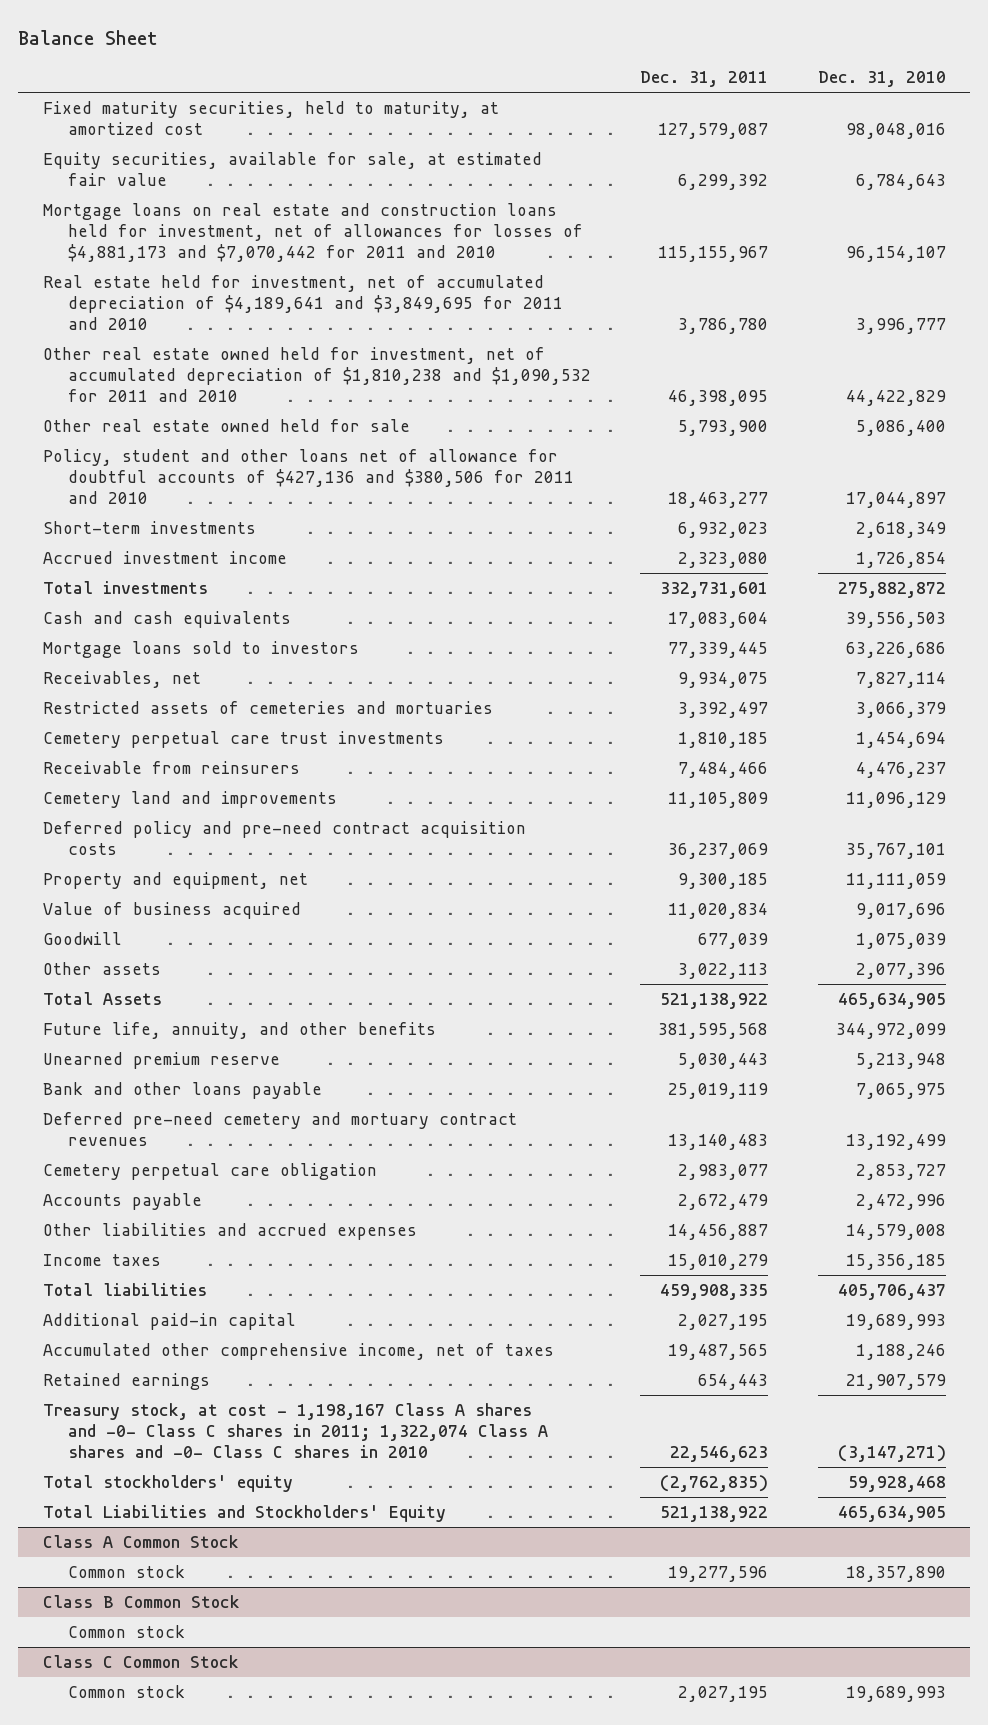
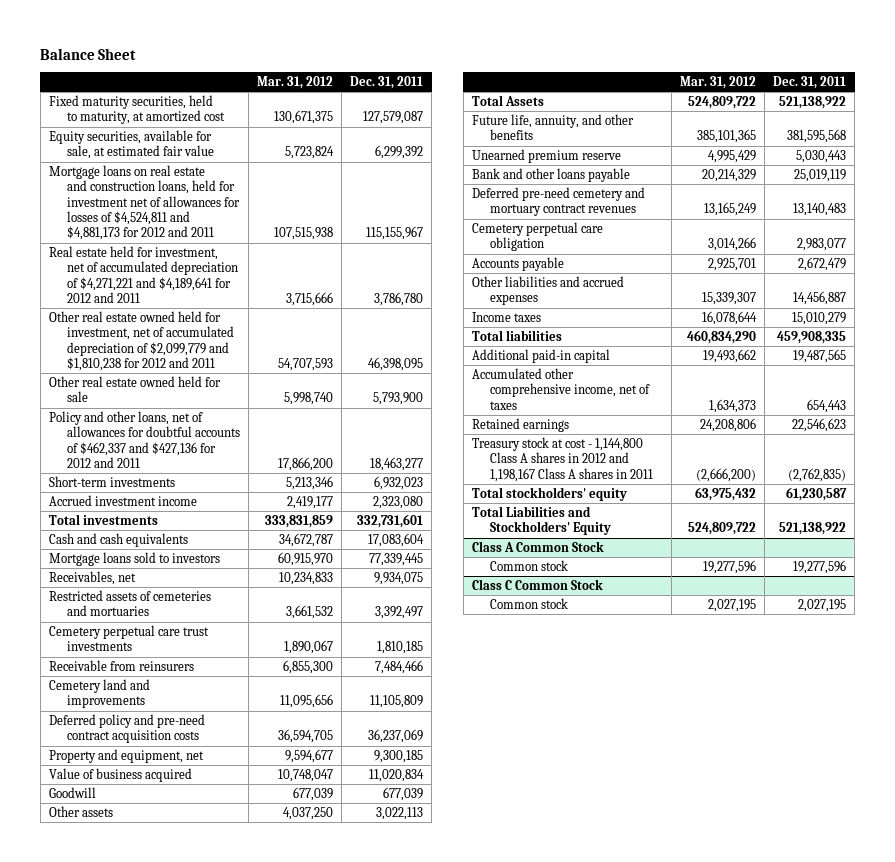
- | Dec. 31, 2011 | Dec. 31, 2010
+ | Mar. 31, 2012 | Dec. 31, 2011
- Mortgage loans on real estate and construction loans held for investment, net of allowances for losses of $4,881,173 and $7,070,442 for 2011 and 2010 | 115,155,967 | 96,154,107
- Real estate held for investment, net of accumulated depreciation of $4,189,641 and $3,849,695 for 2011 and 2010 | 3,786,780 | 3,996,777
- Other real estate owned held for investment, net of accumulated depreciation of $1,810,238 and $1,090,532 for 2011 and 2010 | 46,398,095 | 44,422,829
+ Mortgage loans on real estate and construction loans, held for investment net of allowances for losses of $4,524,811 and $4,881,173 for 2012 and 2011 | 107,515,938 | 115,155,967
+ Real estate held for investment, net of accumulated depreciation of $4,271,221 and $4,189,641 for 2012 and 2011 | 3,715,666 | 3,786,780
+ Other real estate owned held for investment, net of accumulated depreciation of $2,099,779 and $1,810,238 for 2012 and 2011 | 54,707,593 | 46,398,095
- Policy, student and other loans net of allowance for doubtful accounts of $427,136 and $380,506 for 2011 and 2010 | 18,463,277 | 17,044,897
+ Policy and other loans, net of allowances for doubtful accounts of $462,337 and $427,136 for 2012 and 2011 | 17,866,200 | 18,463,277
- Additional paid-in capital | 2,027,195 | 19,689,993
- Accumulated other comprehensive income, net of taxes | 19,487,565 | 1,188,246
- Retained earnings | 654,443 | 21,907,579
- Treasury stock, at cost - 1,198,167 Class A shares and -0- Class C shares in 2011; 1,322,074 Class A shares and -0- Class C shares in 2010 | 22,546,623 | (3,147,271)
- Total stockholders' equity | (2,762,835) | 59,928,468
+ Additional paid-in capital | 19,493,662 | 19,487,565
+ Accumulated other comprehensive income, net of taxes | 1,634,373 | 654,443
+ Retained earnings | 24,208,806 | 22,546,623
+ Treasury stock at cost - 1,144,800 Class A shares in 2012 and 1,198,167 Class A shares in 2011 | (2,666,200) | (2,762,835)
+ Total stockholders' equity | 63,975,432 | 61,230,587
- Class B Common Stock
- Common stock

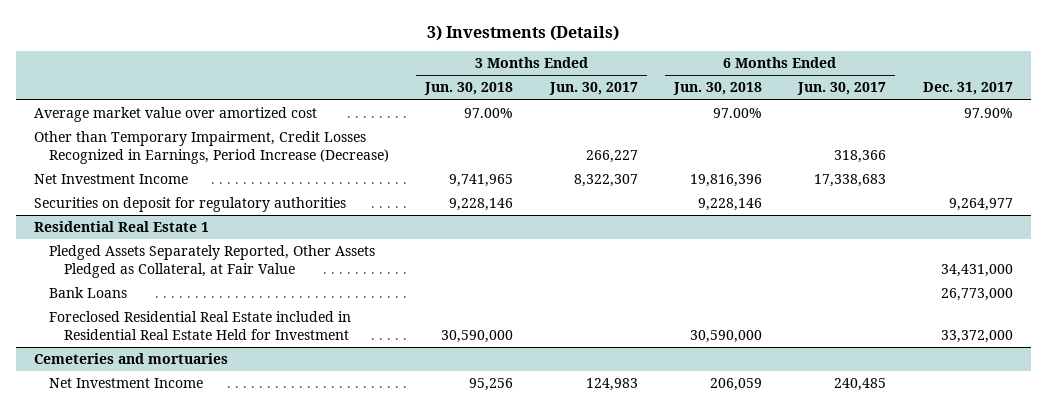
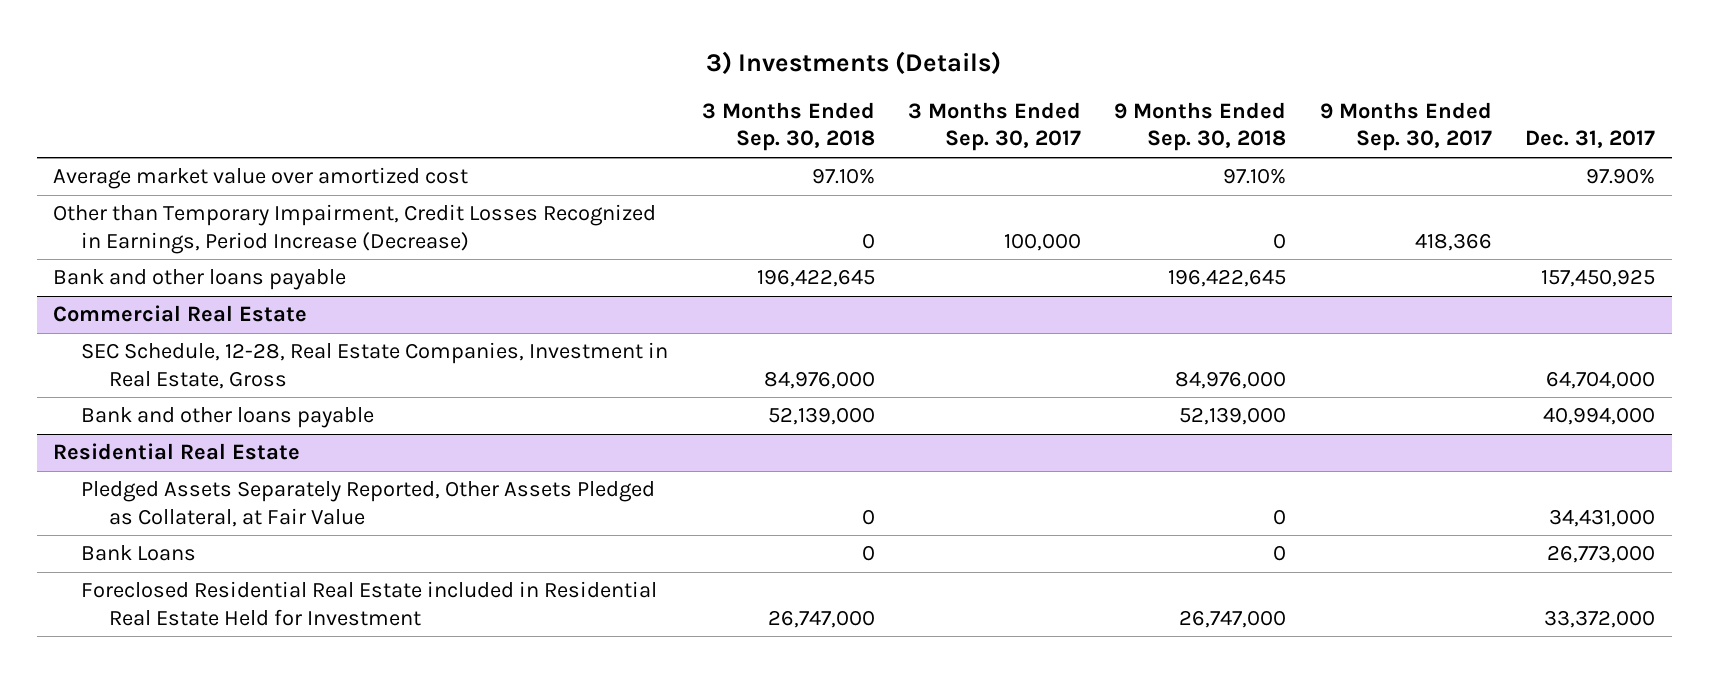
- | 3 Months Ended Jun. 30, 2018 | 3 Months Ended Jun. 30, 2017 | 6 Months Ended Jun. 30, 2018 | 6 Months Ended Jun. 30, 2017 | Dec. 31, 2017
+ | 3 Months Ended Sep. 30, 2018 | 3 Months Ended Sep. 30, 2017 | 9 Months Ended Sep. 30, 2018 | 9 Months Ended Sep. 30, 2017 | Dec. 31, 2017
- Net Investment Income | 9,741,965 | 8,322,307 | 19,816,396 | 17,338,683 |
- Securities on deposit for regulatory authorities | 9,228,146 | | 9,228,146 | | 9,264,977
- Residential Real Estate 1
+ Bank and other loans payable | 196,422,645 | | 196,422,645 | | 157,450,925
+ Commercial Real Estate
+ SEC Schedule, 12-28, Real Estate Companies, Investment in Real Estate, Gross | 84,976,000 | | 84,976,000 | | 64,704,000
+ Bank and other loans payable | 52,139,000 | | 52,139,000 | | 40,994,000
+ Residential Real Estate
- Cemeteries and mortuaries
- Net Investment Income | 95,256 | 124,983 | 206,059 | 240,485 |

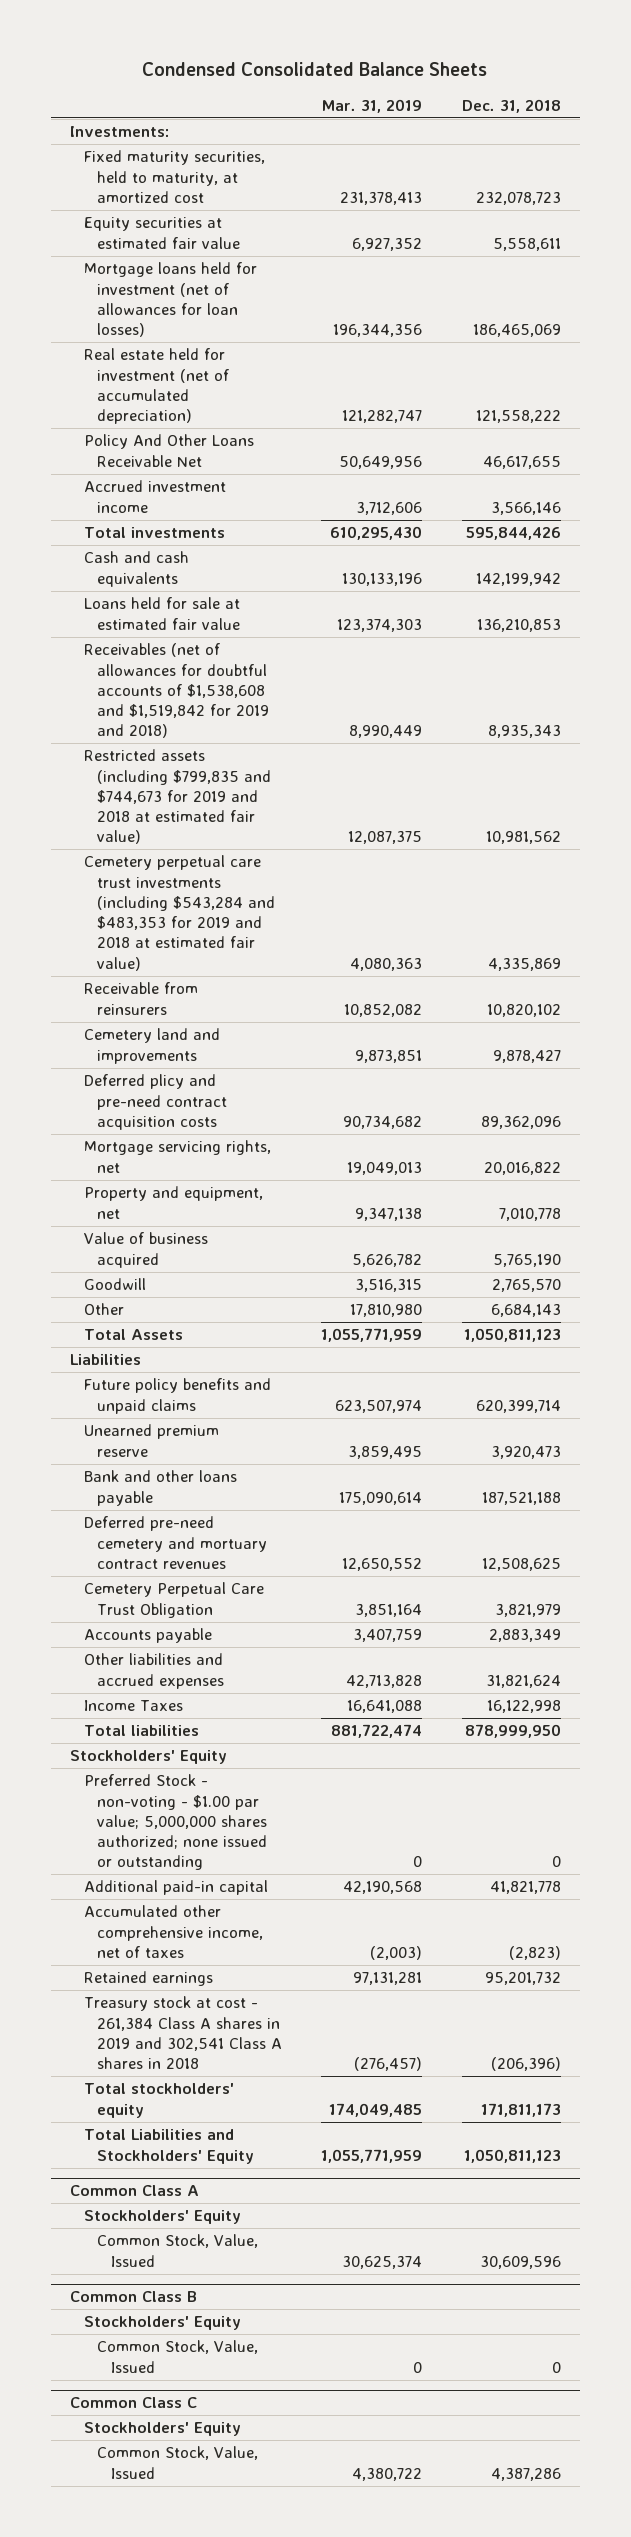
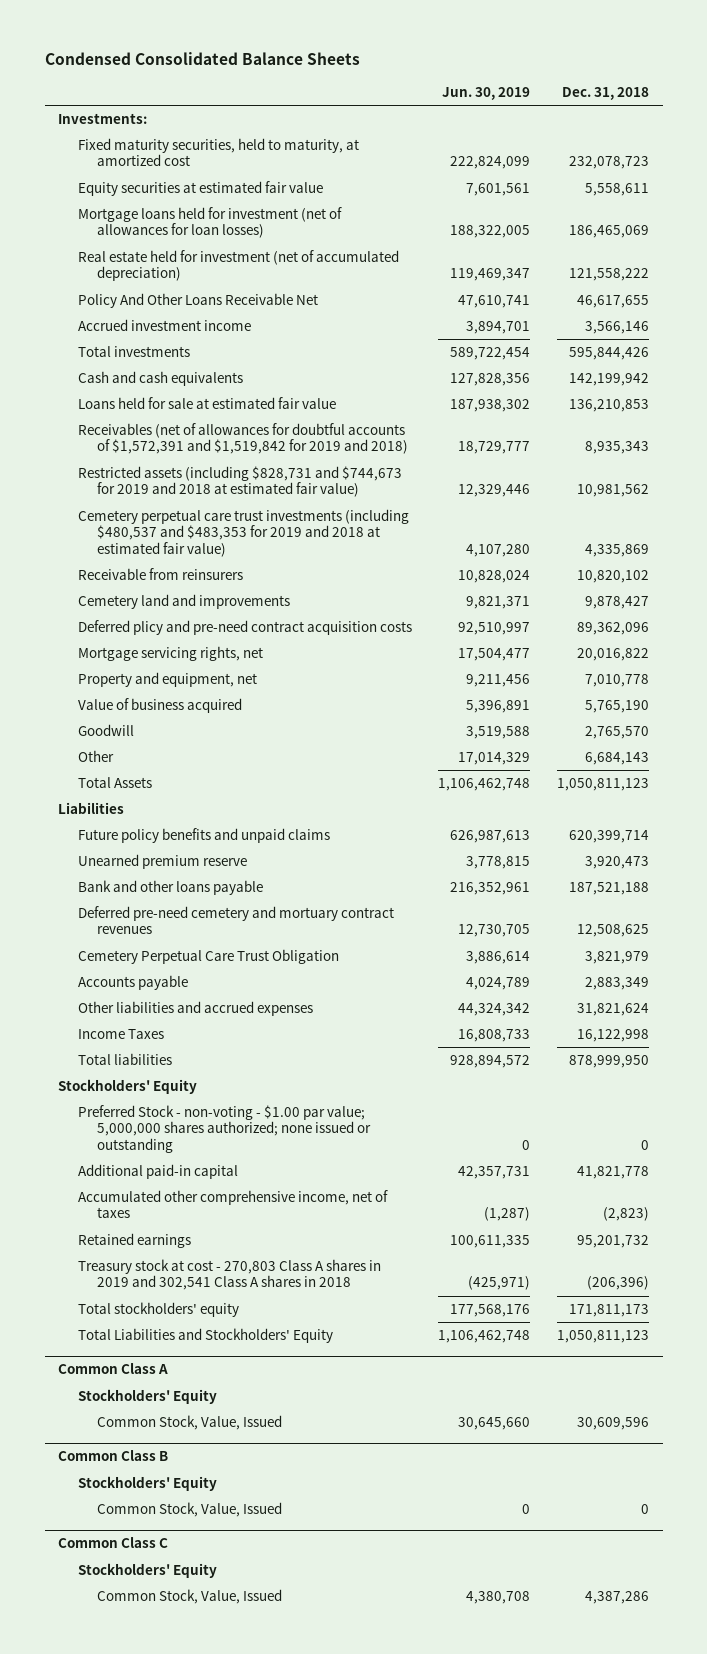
- | Mar. 31, 2019 | Dec. 31, 2018
+ | Jun. 30, 2019 | Dec. 31, 2018
- Receivables (net of allowances for doubtful accounts of $1,538,608 and $1,519,842 for 2019 and 2018) | 8,990,449 | 8,935,343
- Restricted assets (including $799,835 and $744,673 for 2019 and 2018 at estimated fair value) | 12,087,375 | 10,981,562
- Cemetery perpetual care trust investments (including $543,284 and $483,353 for 2019 and 2018 at estimated fair value) | 4,080,363 | 4,335,869
+ Receivables (net of allowances for doubtful accounts of $1,572,391 and $1,519,842 for 2019 and 2018) | 18,729,777 | 8,935,343
+ Restricted assets (including $828,731 and $744,673 for 2019 and 2018 at estimated fair value) | 12,329,446 | 10,981,562
+ Cemetery perpetual care trust investments (including $480,537 and $483,353 for 2019 and 2018 at estimated fair value) | 4,107,280 | 4,335,869
- Treasury stock at cost - 261,384 Class A shares in 2019 and 302,541 Class A shares in 2018 | (276,457) | (206,396)
+ Treasury stock at cost - 270,803 Class A shares in 2019 and 302,541 Class A shares in 2018 | (425,971) | (206,396)

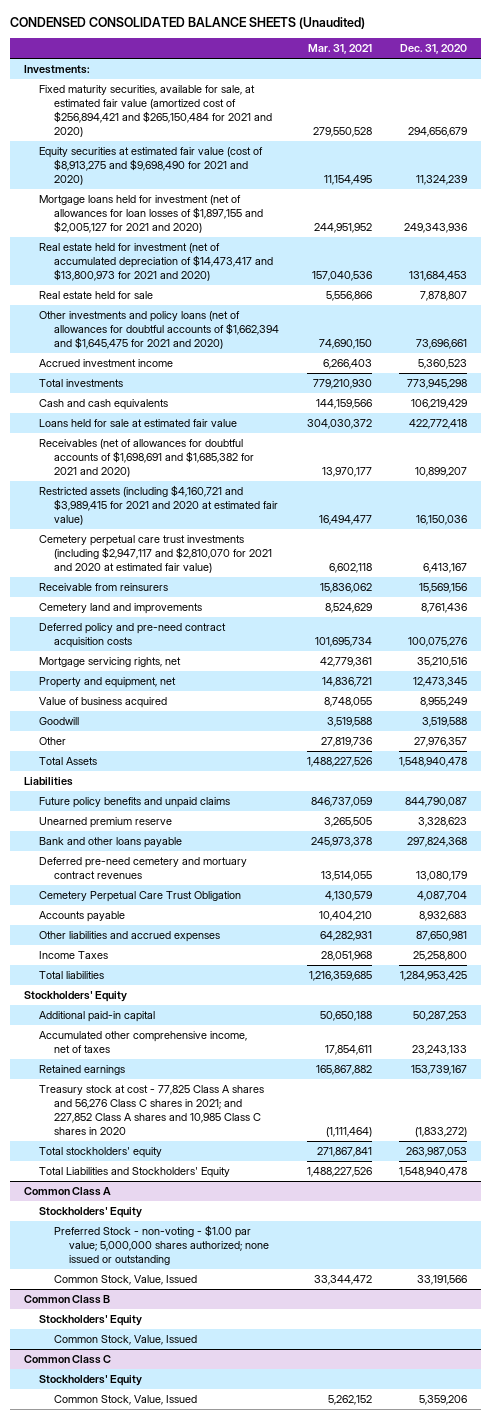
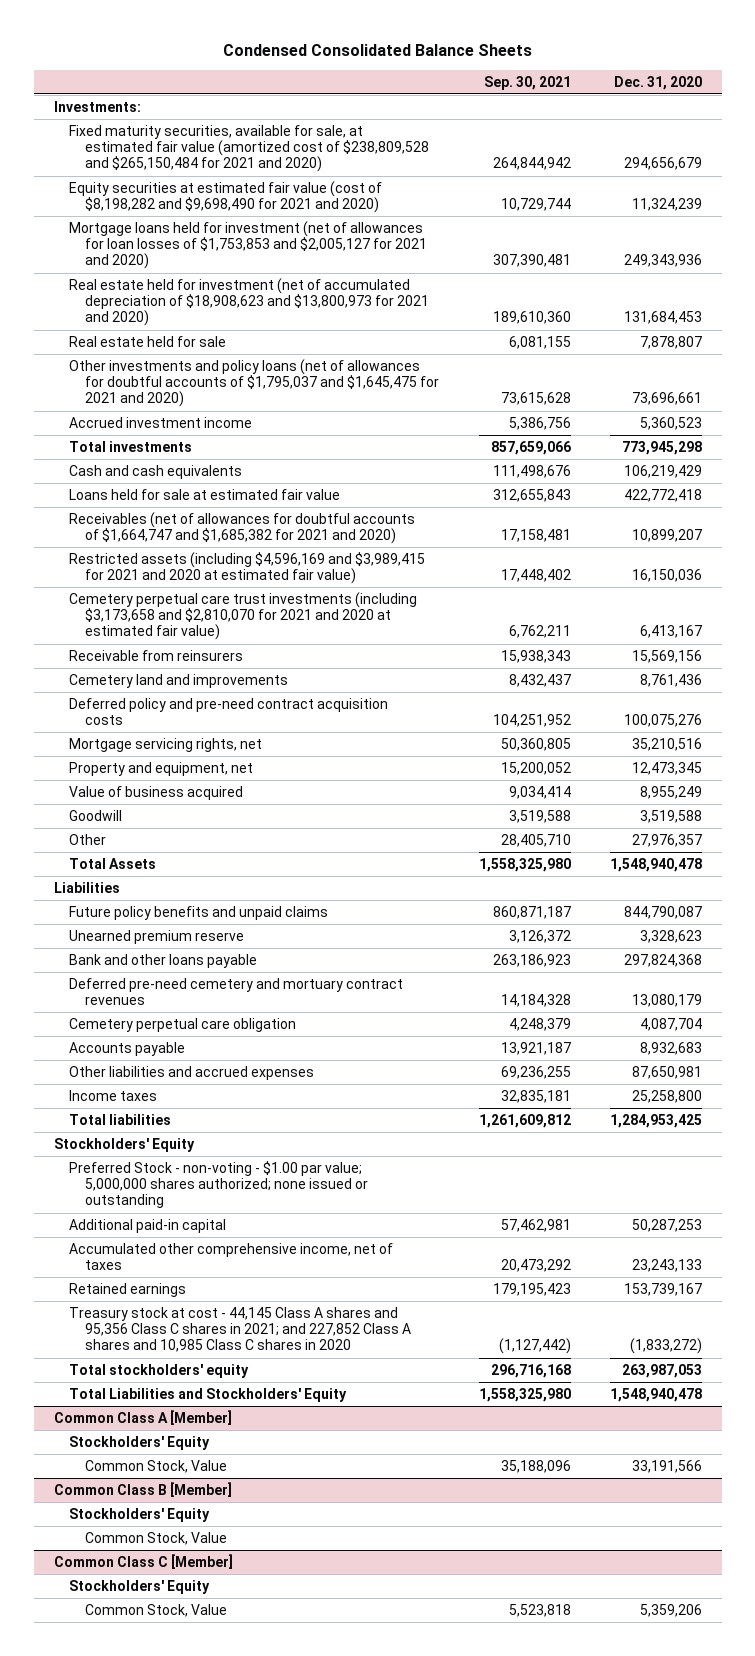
- CONDENSED CONSOLIDATED BALANCE SHEETS (Unaudited)
+ Condensed Consolidated Balance Sheets
- | Mar. 31, 2021 | Dec. 31, 2020
+ | Sep. 30, 2021 | Dec. 31, 2020
- Fixed maturity securities, available for sale, at estimated fair value (amortized cost of $256,894,421 and $265,150,484 for 2021 and 2020) | 279,550,528 | 294,656,679
- Equity securities at estimated fair value (cost of $8,913,275 and $9,698,490 for 2021 and 2020) | 11,154,495 | 11,324,239
- Mortgage loans held for investment (net of allowances for loan losses of $1,897,155 and $2,005,127 for 2021 and 2020) | 244,951,952 | 249,343,936
- Real estate held for investment (net of accumulated depreciation of $14,473,417 and $13,800,973 for 2021 and 2020) | 157,040,536 | 131,684,453
+ Fixed maturity securities, available for sale, at estimated fair value (amortized cost of $238,809,528 and $265,150,484 for 2021 and 2020) | 264,844,942 | 294,656,679
+ Equity securities at estimated fair value (cost of $8,198,282 and $9,698,490 for 2021 and 2020) | 10,729,744 | 11,324,239
+ Mortgage loans held for investment (net of allowances for loan losses of $1,753,853 and $2,005,127 for 2021 and 2020) | 307,390,481 | 249,343,936
+ Real estate held for investment (net of accumulated depreciation of $18,908,623 and $13,800,973 for 2021 and 2020) | 189,610,360 | 131,684,453
- Other investments and policy loans (net of allowances for doubtful accounts of $1,662,394 and $1,645,475 for 2021 and 2020) | 74,690,150 | 73,696,661
+ Other investments and policy loans (net of allowances for doubtful accounts of $1,795,037 and $1,645,475 for 2021 and 2020) | 73,615,628 | 73,696,661
- Receivables (net of allowances for doubtful accounts of $1,698,691 and $1,685,382 for 2021 and 2020) | 13,970,177 | 10,899,207
- Restricted assets (including $4,160,721 and $3,989,415 for 2021 and 2020 at estimated fair value) | 16,494,477 | 16,150,036
- Cemetery perpetual care trust investments (including $2,947,117 and $2,810,070 for 2021 and 2020 at estimated fair value) | 6,602,118 | 6,413,167
+ Receivables (net of allowances for doubtful accounts of $1,664,747 and $1,685,382 for 2021 and 2020) | 17,158,481 | 10,899,207
+ Restricted assets (including $4,596,169 and $3,989,415 for 2021 and 2020 at estimated fair value) | 17,448,402 | 16,150,036
+ Cemetery perpetual care trust investments (including $3,173,658 and $2,810,070 for 2021 and 2020 at estimated fair value) | 6,762,211 | 6,413,167
- Cemetery Perpetual Care Trust Obligation | 4,130,579 | 4,087,704
+ Cemetery perpetual care obligation | 4,248,379 | 4,087,704
- Income Taxes | 28,051,968 | 25,258,800
+ Income taxes | 32,835,181 | 25,258,800
+ Preferred Stock - non-voting - $1.00 par value; 5,000,000 shares authorized; none issued or outstanding
- Treasury stock at cost - 77,825 Class A shares and 56,276 Class C shares in 2021; and 227,852 Class A shares and 10,985 Class C shares in 2020 | (1,111,464) | (1,833,272)
+ Treasury stock at cost - 44,145 Class A shares and 95,356 Class C shares in 2021; and 227,852 Class A shares and 10,985 Class C shares in 2020 | (1,127,442) | (1,833,272)
- Common Class A
+ Common Class A [Member]
- Preferred Stock - non-voting - $1.00 par value; 5,000,000 shares authorized; none issued or outstanding
- Common Stock, Value, Issued | 33,344,472 | 33,191,566
- Common Class B
+ Common Stock, Value | 35,188,096 | 33,191,566
+ Common Class B [Member]
- Common Stock, Value, Issued
- Common Class C
+ Common Stock, Value
+ Common Class C [Member]
- Common Stock, Value, Issued | 5,262,152 | 5,359,206
+ Common Stock, Value | 5,523,818 | 5,359,206

